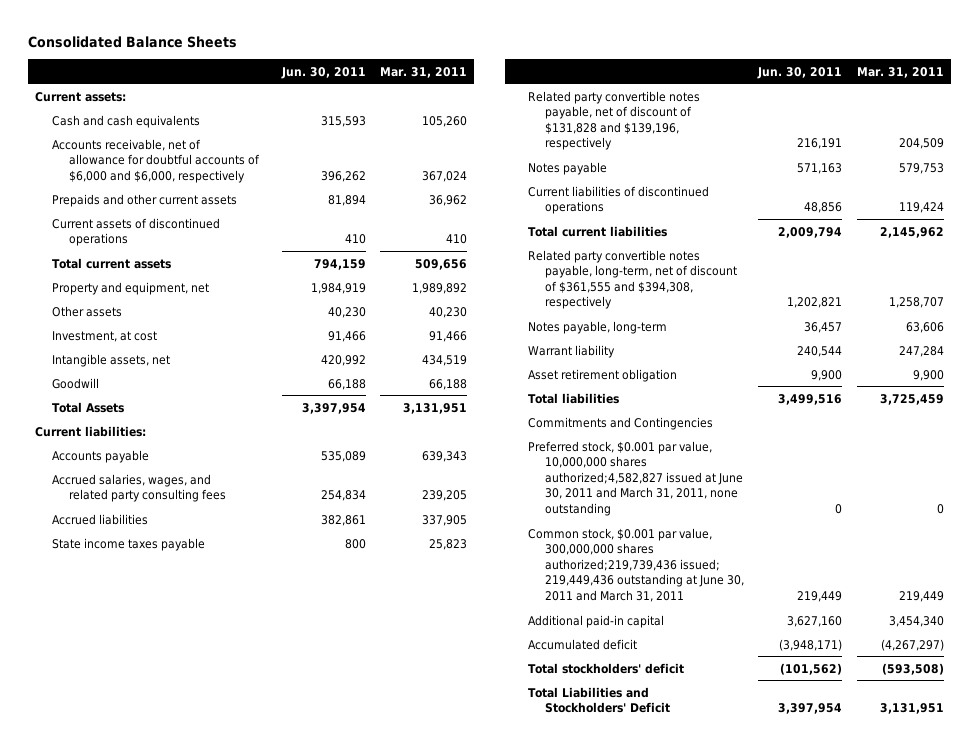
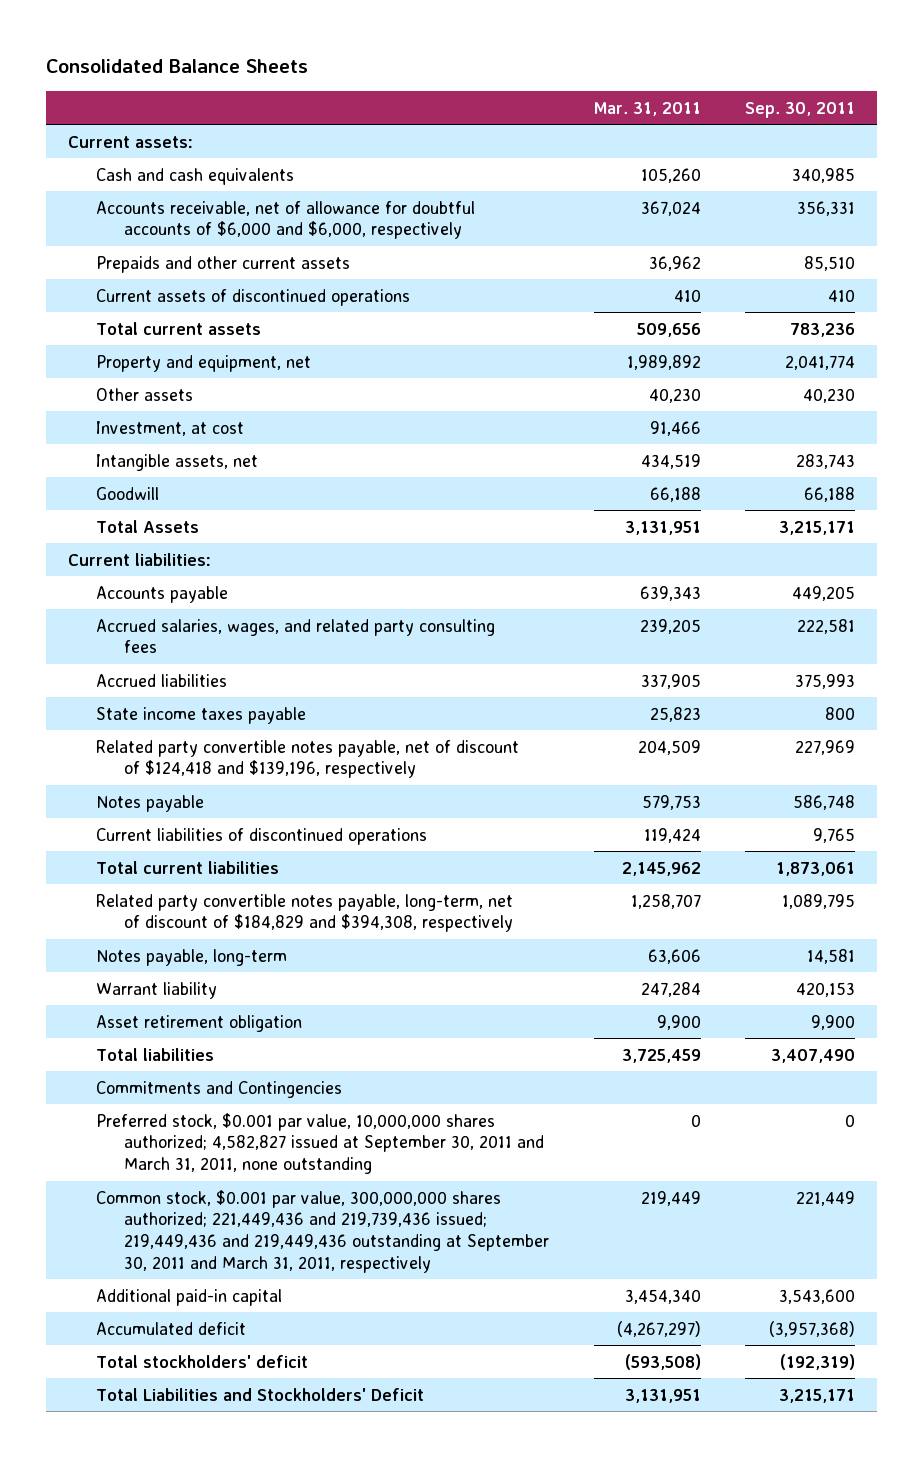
- | Jun. 30, 2011 | Mar. 31, 2011
+ | Mar. 31, 2011 | Sep. 30, 2011
- Related party convertible notes payable, net of discount of $131,828 and $139,196, respectively | 216,191 | 204,509
+ Related party convertible notes payable, net of discount of $124,418 and $139,196, respectively | 204,509 | 227,969
- Related party convertible notes payable, long-term, net of discount of $361,555 and $394,308, respectively | 1,202,821 | 1,258,707
+ Related party convertible notes payable, long-term, net of discount of $184,829 and $394,308, respectively | 1,258,707 | 1,089,795
- Preferred stock, $0.001 par value, 10,000,000 shares authorized;4,582,827 issued at June 30, 2011 and March 31, 2011, none outstanding | 0 | 0
- Common stock, $0.001 par value, 300,000,000 shares authorized;219,739,436 issued; 219,449,436 outstanding at June 30, 2011 and March 31, 2011 | 219,449 | 219,449
+ Preferred stock, $0.001 par value, 10,000,000 shares authorized; 4,582,827 issued at September 30, 2011 and March 31, 2011, none outstanding | 0 | 0
+ Common stock, $0.001 par value, 300,000,000 shares authorized; 221,449,436 and 219,739,436 issued; 219,449,436 and 219,449,436 outstanding at September 30, 2011 and March 31, 2011, respectively | 219,449 | 221,449

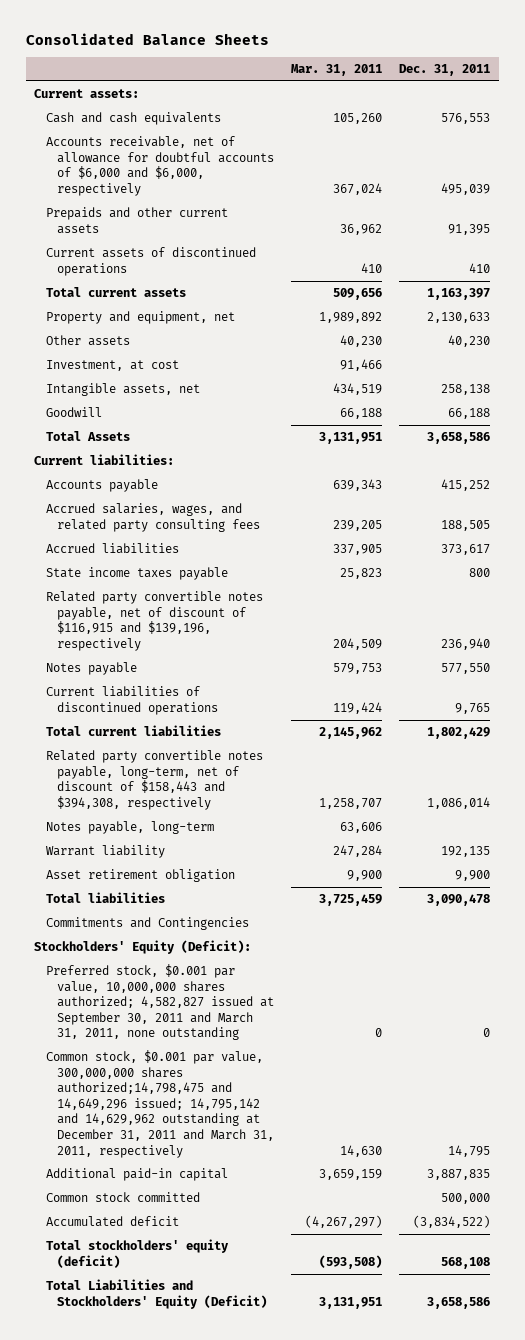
- | Mar. 31, 2011 | Sep. 30, 2011
+ | Mar. 31, 2011 | Dec. 31, 2011
- Related party convertible notes payable, net of discount of $124,418 and $139,196, respectively | 204,509 | 227,969
+ Related party convertible notes payable, net of discount of $116,915 and $139,196, respectively | 204,509 | 236,940
- Related party convertible notes payable, long-term, net of discount of $184,829 and $394,308, respectively | 1,258,707 | 1,089,795
+ Related party convertible notes payable, long-term, net of discount of $158,443 and $394,308, respectively | 1,258,707 | 1,086,014
+ Stockholders' Equity (Deficit):
- Common stock, $0.001 par value, 300,000,000 shares authorized; 221,449,436 and 219,739,436 issued; 219,449,436 and 219,449,436 outstanding at September 30, 2011 and March 31, 2011, respectively | 219,449 | 221,449
- Additional paid-in capital | 3,454,340 | 3,543,600
+ Common stock, $0.001 par value, 300,000,000 shares authorized;14,798,475 and 14,649,296 issued; 14,795,142 and 14,629,962 outstanding at December 31, 2011 and March 31, 2011, respectively | 14,630 | 14,795
+ Additional paid-in capital | 3,659,159 | 3,887,835
+ Common stock committed | | 500,000
- Total stockholders' deficit | (593,508) | (192,319)
- Total Liabilities and Stockholders' Deficit | 3,131,951 | 3,215,171
+ Total stockholders' equity (deficit) | (593,508) | 568,108
+ Total Liabilities and Stockholders' Equity (Deficit) | 3,131,951 | 3,658,586

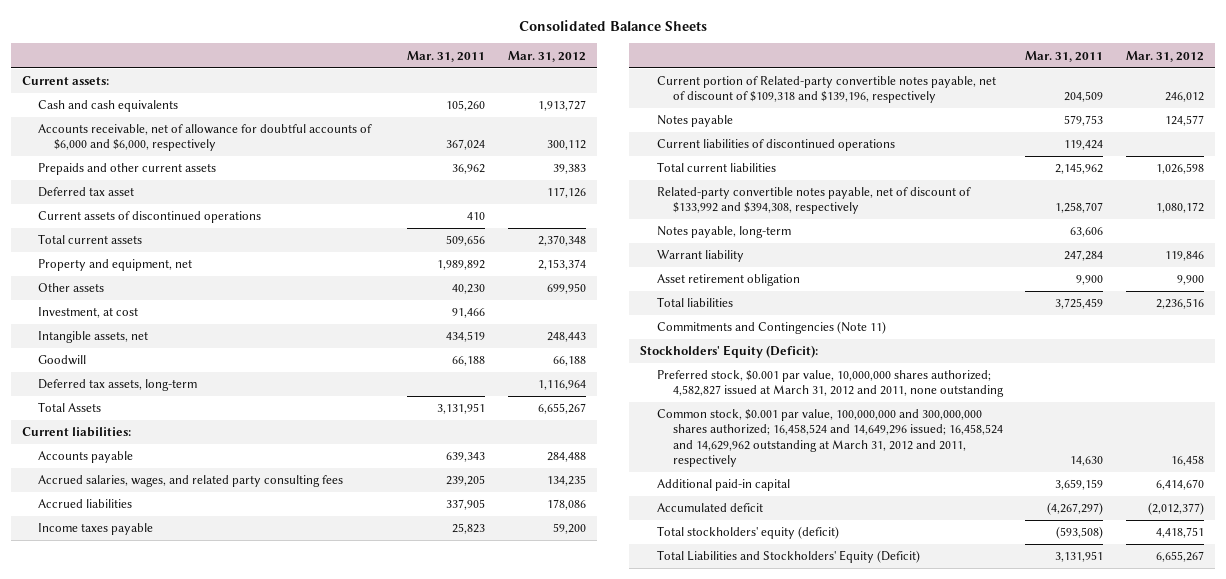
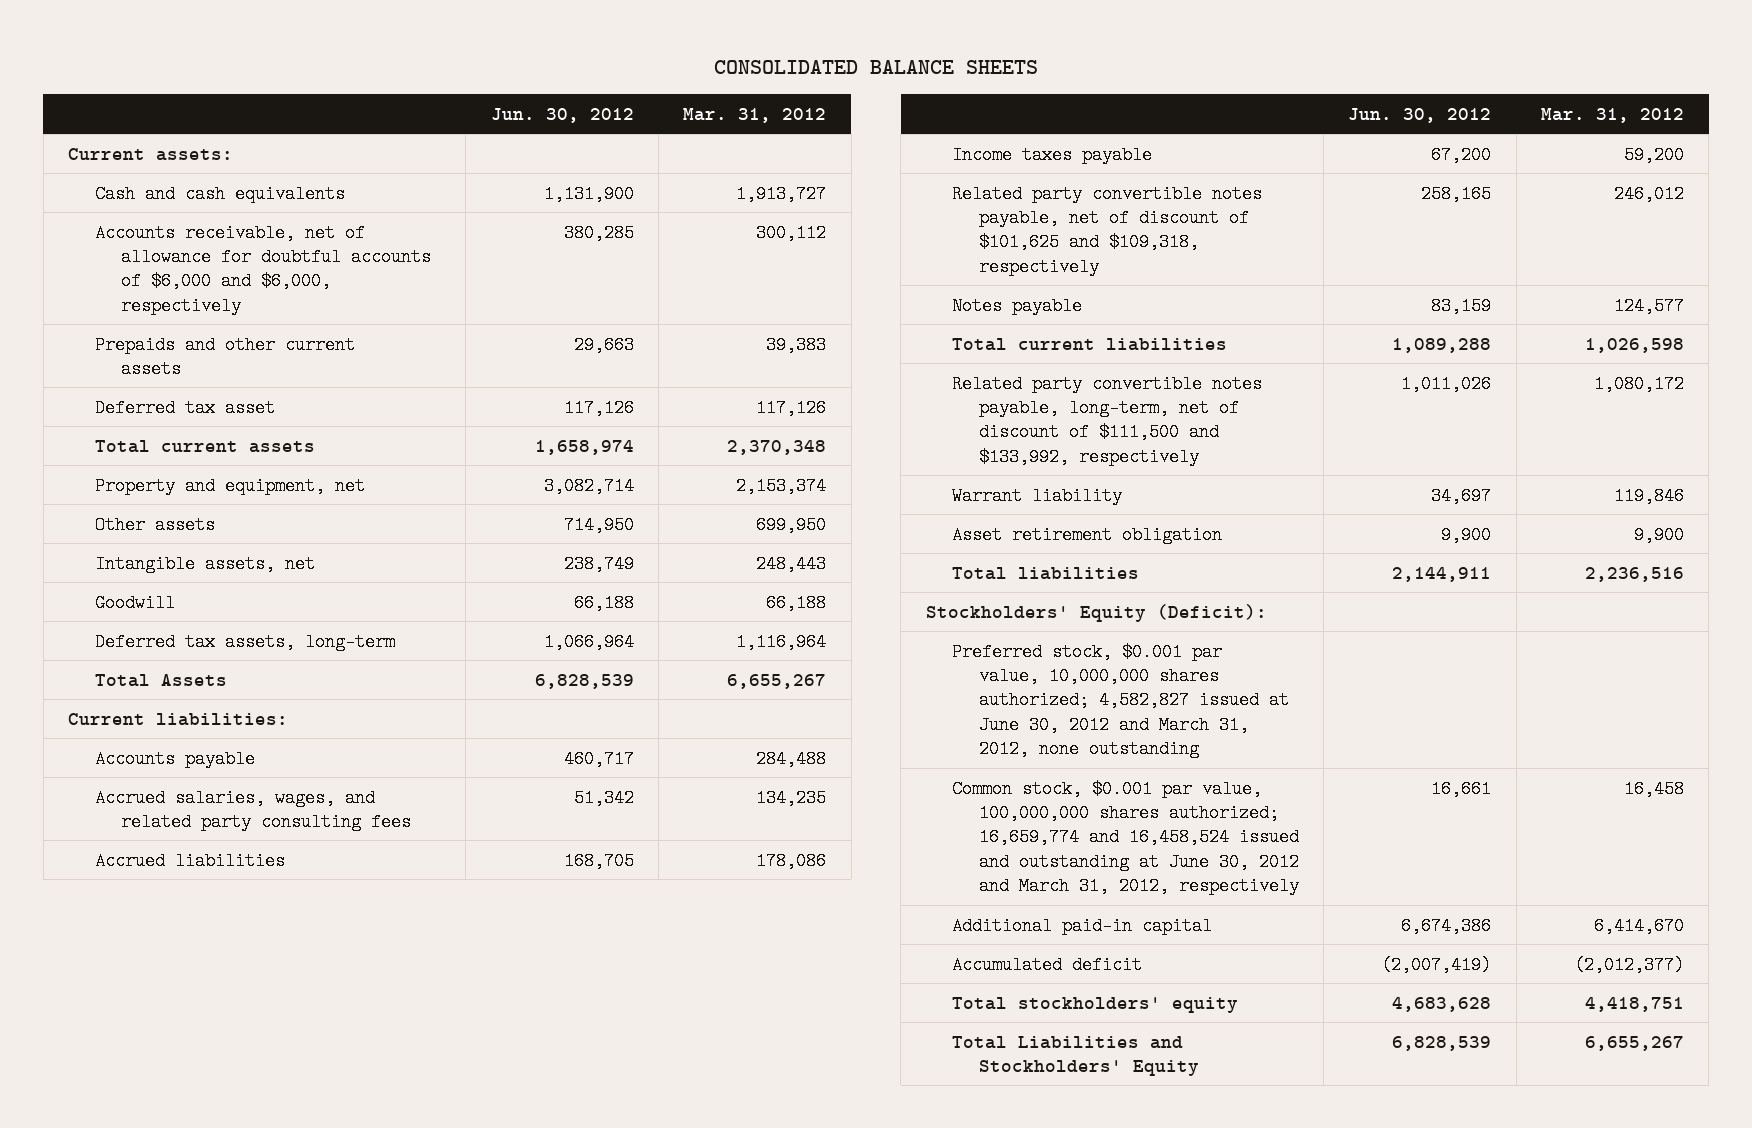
- Consolidated Balance Sheets
+ CONSOLIDATED BALANCE SHEETS
- | Mar. 31, 2011 | Mar. 31, 2012
+ | Jun. 30, 2012 | Mar. 31, 2012
- Current assets of discontinued operations | 410 |
- Investment, at cost | 91,466 |
- Current portion of Related-party convertible notes payable, net of discount of $109,318 and $139,196, respectively | 204,509 | 246,012
+ Related party convertible notes payable, net of discount of $101,625 and $109,318, respectively | 258,165 | 246,012
- Current liabilities of discontinued operations | 119,424 |
- Related-party convertible notes payable, net of discount of $133,992 and $394,308, respectively | 1,258,707 | 1,080,172
- Notes payable, long-term | 63,606 |
+ Related party convertible notes payable, long-term, net of discount of $111,500 and $133,992, respectively | 1,011,026 | 1,080,172
- Commitments and Contingencies (Note 11)
- Preferred stock, $0.001 par value, 10,000,000 shares authorized; 4,582,827 issued at March 31, 2012 and 2011, none outstanding
- Common stock, $0.001 par value, 100,000,000 and 300,000,000 shares authorized; 16,458,524 and 14,649,296 issued; 16,458,524 and 14,629,962 outstanding at March 31, 2012 and 2011, respectively | 14,630 | 16,458
+ Preferred stock, $0.001 par value, 10,000,000 shares authorized; 4,582,827 issued at June 30, 2012 and March 31, 2012, none outstanding
+ Common stock, $0.001 par value, 100,000,000 shares authorized; 16,659,774 and 16,458,524 issued and outstanding at June 30, 2012 and March 31, 2012, respectively | 16,661 | 16,458
- Total stockholders' equity (deficit) | (593,508) | 4,418,751
- Total Liabilities and Stockholders' Equity (Deficit) | 3,131,951 | 6,655,267
+ Total stockholders' equity | 4,683,628 | 4,418,751
+ Total Liabilities and Stockholders' Equity | 6,828,539 | 6,655,267

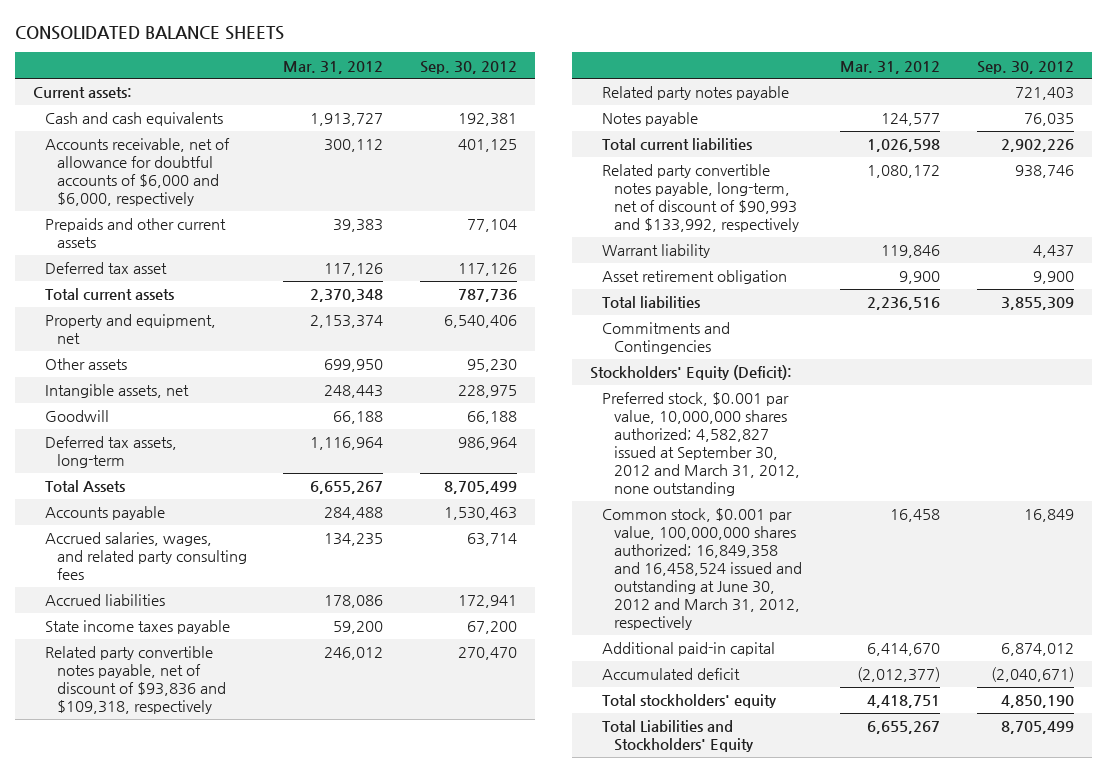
- | Jun. 30, 2012 | Mar. 31, 2012
+ | Mar. 31, 2012 | Sep. 30, 2012
- Current liabilities:
- Income taxes payable | 67,200 | 59,200
- Related party convertible notes payable, net of discount of $101,625 and $109,318, respectively | 258,165 | 246,012
+ State income taxes payable | 59,200 | 67,200
+ Related party convertible notes payable, net of discount of $93,836 and $109,318, respectively | 246,012 | 270,470
+ Related party notes payable | | 721,403
- Related party convertible notes payable, long-term, net of discount of $111,500 and $133,992, respectively | 1,011,026 | 1,080,172
+ Related party convertible notes payable, long-term, net of discount of $90,993 and $133,992, respectively | 1,080,172 | 938,746
+ Commitments and Contingencies
- Preferred stock, $0.001 par value, 10,000,000 shares authorized; 4,582,827 issued at June 30, 2012 and March 31, 2012, none outstanding
- Common stock, $0.001 par value, 100,000,000 shares authorized; 16,659,774 and 16,458,524 issued and outstanding at June 30, 2012 and March 31, 2012, respectively | 16,661 | 16,458
+ Preferred stock, $0.001 par value, 10,000,000 shares authorized; 4,582,827 issued at September 30, 2012 and March 31, 2012, none outstanding
+ Common stock, $0.001 par value, 100,000,000 shares authorized; 16,849,358 and 16,458,524 issued and outstanding at June 30, 2012 and March 31, 2012, respectively | 16,458 | 16,849

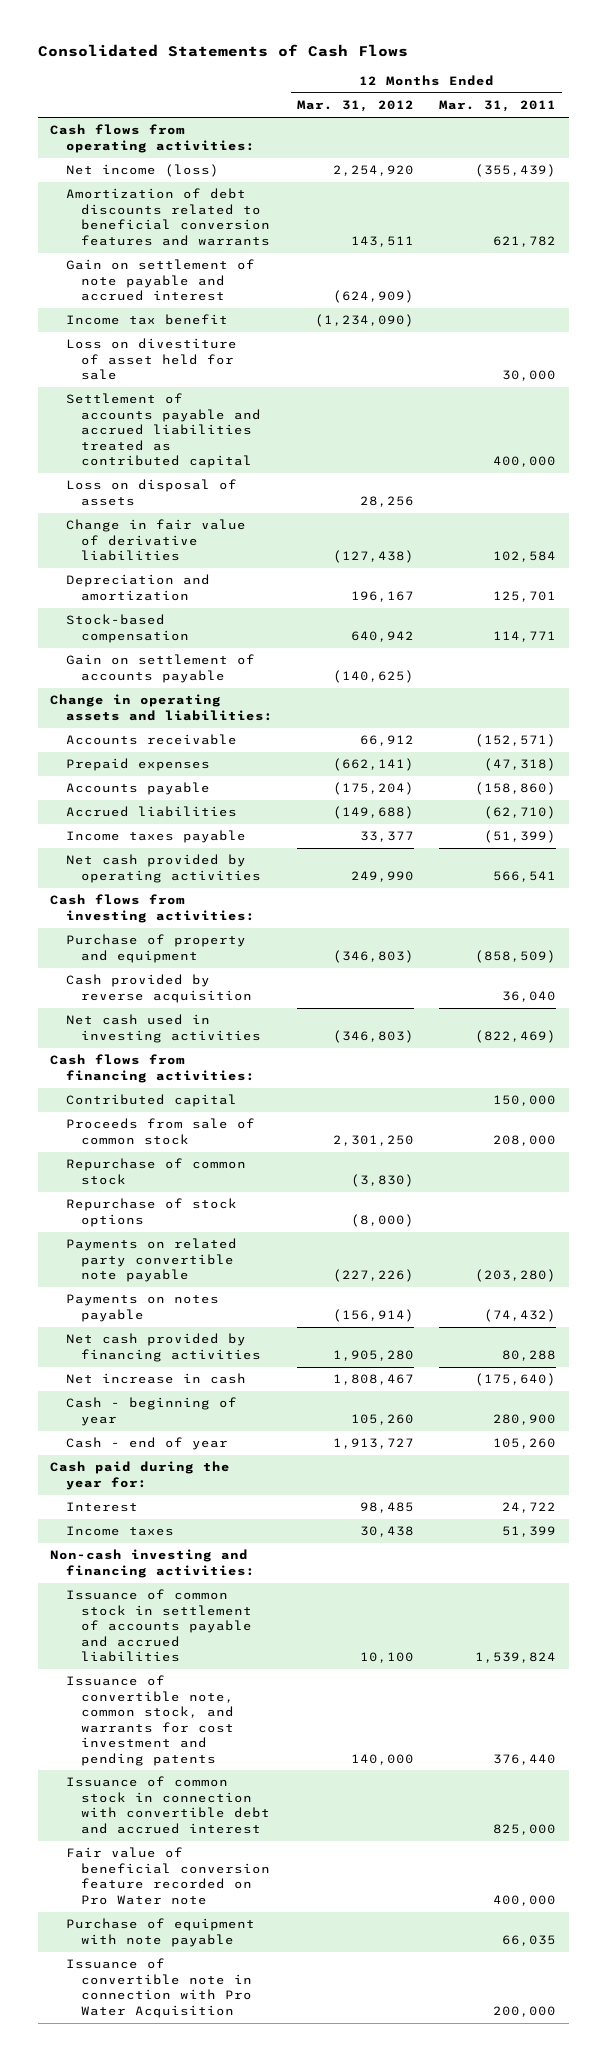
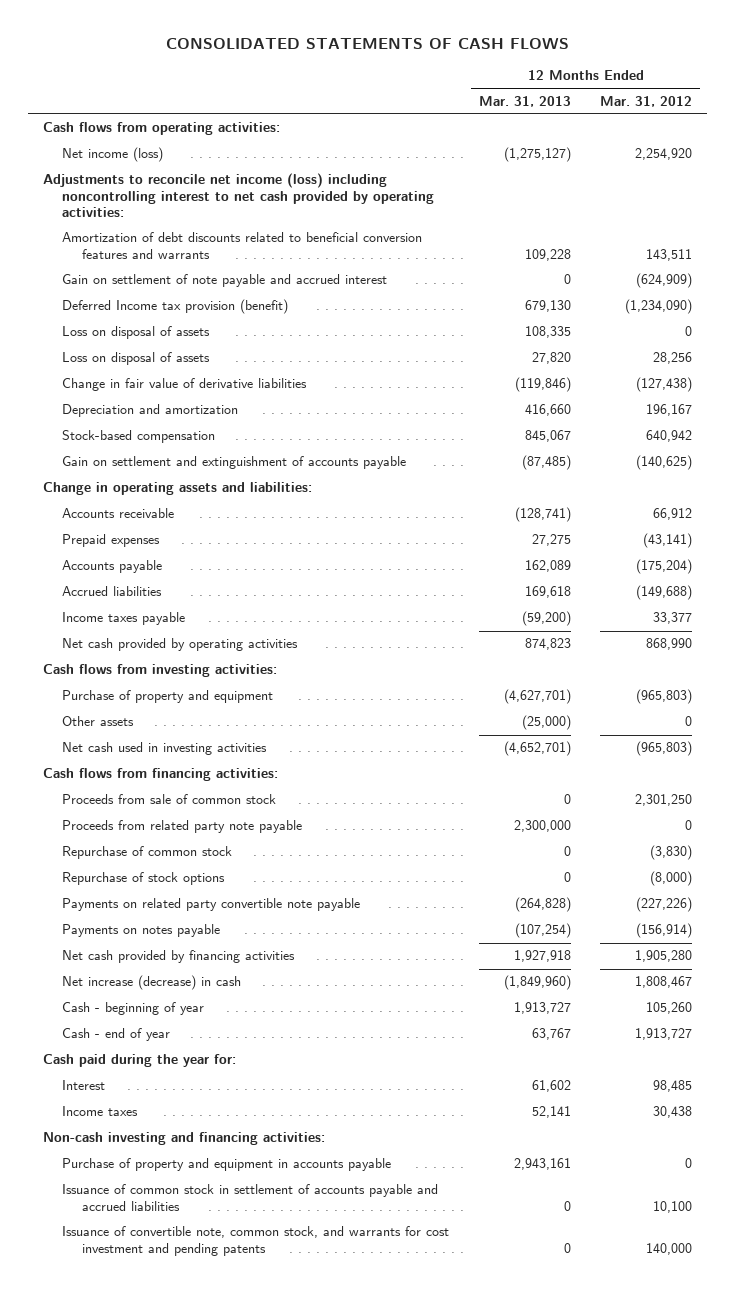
- Consolidated Statements of Cash Flows
+ CONSOLIDATED STATEMENTS OF CASH FLOWS
- | 12 Months Ended Mar. 31, 2012 | 12 Months Ended Mar. 31, 2011
+ | 12 Months Ended Mar. 31, 2013 | 12 Months Ended Mar. 31, 2012
+ Adjustments to reconcile net income (loss) including noncontrolling interest to net cash provided by operating activities:
- Income tax benefit | (1,234,090) |
- Loss on divestiture of asset held for sale | | 30,000
- Settlement of accounts payable and accrued liabilities treated as contributed capital | | 400,000
+ Deferred Income tax provision (benefit) | 679,130 | (1,234,090)
+ Loss on disposal of assets | 108,335 | 0
- Gain on settlement of accounts payable | (140,625) |
+ Gain on settlement and extinguishment of accounts payable | (87,485) | (140,625)
- Prepaid expenses | (662,141) | (47,318)
+ Prepaid expenses | 27,275 | (43,141)
- Net cash provided by operating activities | 249,990 | 566,541
+ Net cash provided by operating activities | 874,823 | 868,990
- Purchase of property and equipment | (346,803) | (858,509)
- Cash provided by reverse acquisition | | 36,040
- Net cash used in investing activities | (346,803) | (822,469)
+ Purchase of property and equipment | (4,627,701) | (965,803)
+ Other assets | (25,000) | 0
+ Net cash used in investing activities | (4,652,701) | (965,803)
- Contributed capital | | 150,000
+ Proceeds from related party note payable | 2,300,000 | 0
- Net increase in cash | 1,808,467 | (175,640)
+ Net increase (decrease) in cash | (1,849,960) | 1,808,467
+ Purchase of property and equipment in accounts payable | 2,943,161 | 0
- Issuance of common stock in connection with convertible debt and accrued interest | | 825,000
- Fair value of beneficial conversion feature recorded on Pro Water note | | 400,000
- Purchase of equipment with note payable | | 66,035
- Issuance of convertible note in connection with Pro Water Acquisition | | 200,000

